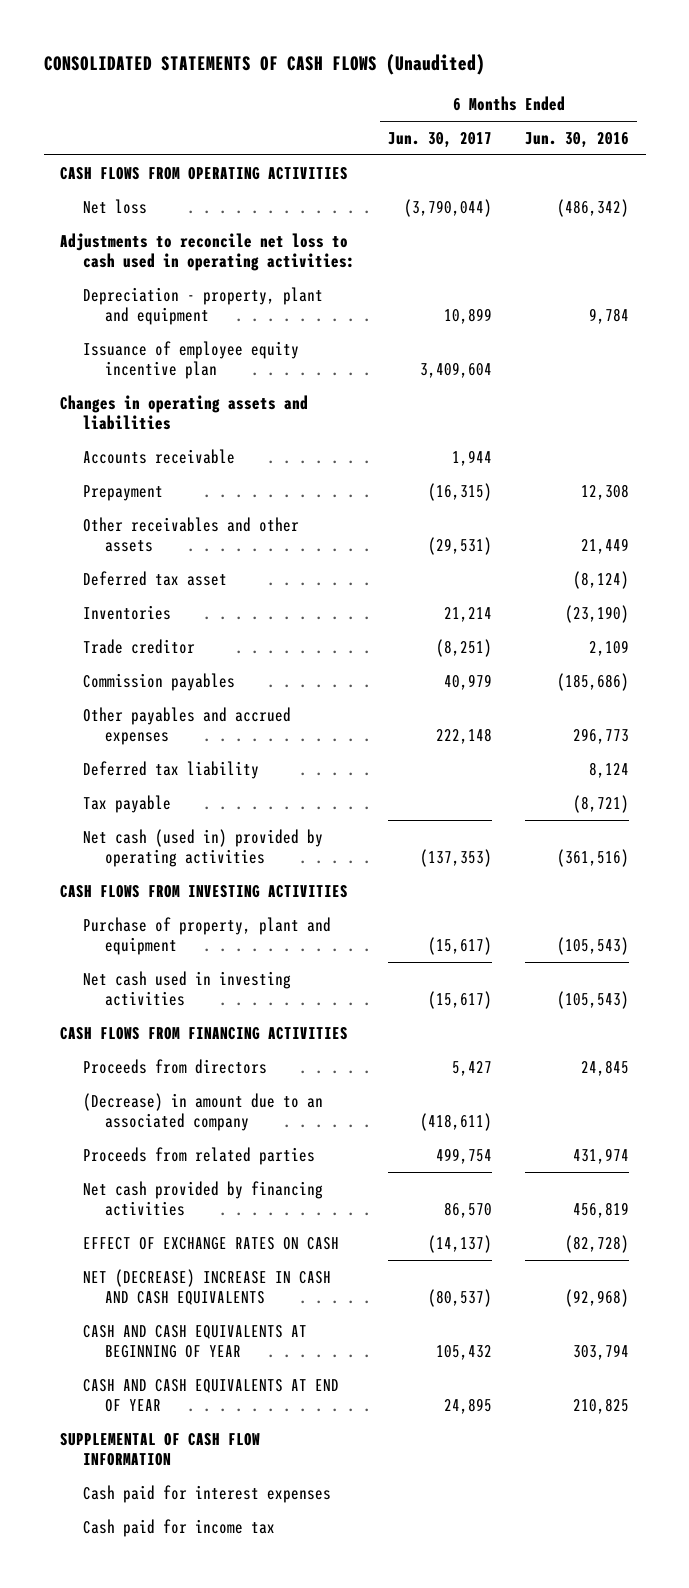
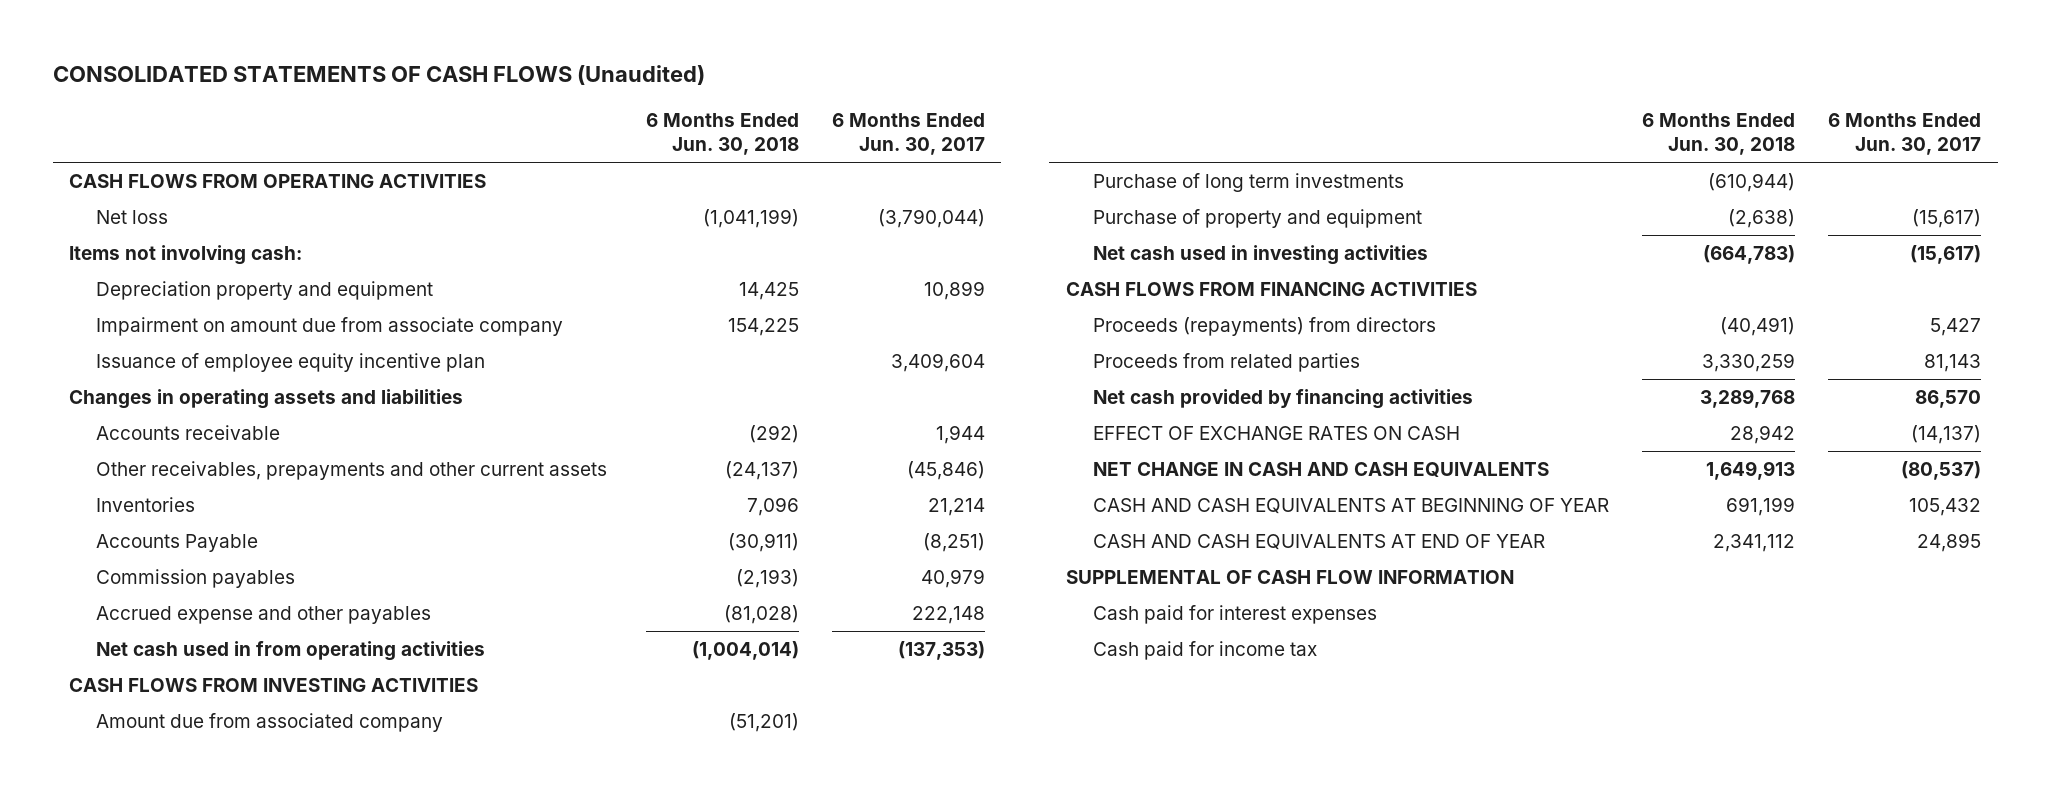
- | 6 Months Ended Jun. 30, 2017 | 6 Months Ended Jun. 30, 2016
+ | 6 Months Ended Jun. 30, 2018 | 6 Months Ended Jun. 30, 2017
- Adjustments to reconcile net loss to cash used in operating activities:
- Depreciation - property, plant and equipment | 10,899 | 9,784
+ Items not involving cash:
+ Depreciation property and equipment | 14,425 | 10,899
+ Impairment on amount due from associate company | 154,225 |
- Prepayment | (16,315) | 12,308
- Other receivables and other assets | (29,531) | 21,449
- Deferred tax asset | | (8,124)
+ Other receivables, prepayments and other current assets | (24,137) | (45,846)
- Trade creditor | (8,251) | 2,109
+ Accounts Payable | (30,911) | (8,251)
- Other payables and accrued expenses | 222,148 | 296,773
- Deferred tax liability | | 8,124
- Tax payable | | (8,721)
- Net cash (used in) provided by operating activities | (137,353) | (361,516)
+ Accrued expense and other payables | (81,028) | 222,148
+ Net cash used in from operating activities | (1,004,014) | (137,353)
- Purchase of property, plant and equipment | (15,617) | (105,543)
+ Amount due from associated company | (51,201) |
+ Purchase of long term investments | (610,944) |
+ Purchase of property and equipment | (2,638) | (15,617)
- Proceeds from directors | 5,427 | 24,845
- (Decrease) in amount due to an associated company | (418,611) |
- Proceeds from related parties | 499,754 | 431,974
+ Proceeds (repayments) from directors | (40,491) | 5,427
+ Proceeds from related parties | 3,330,259 | 81,143
- NET (DECREASE) INCREASE IN CASH AND CASH EQUIVALENTS | (80,537) | (92,968)
+ NET CHANGE IN CASH AND CASH EQUIVALENTS | 1,649,913 | (80,537)

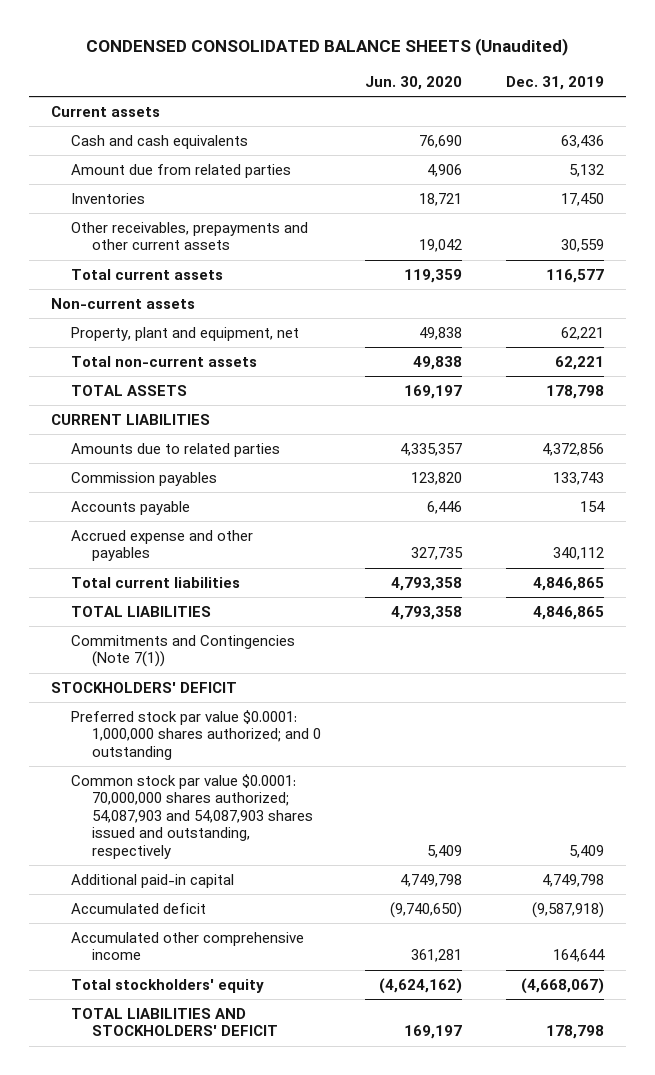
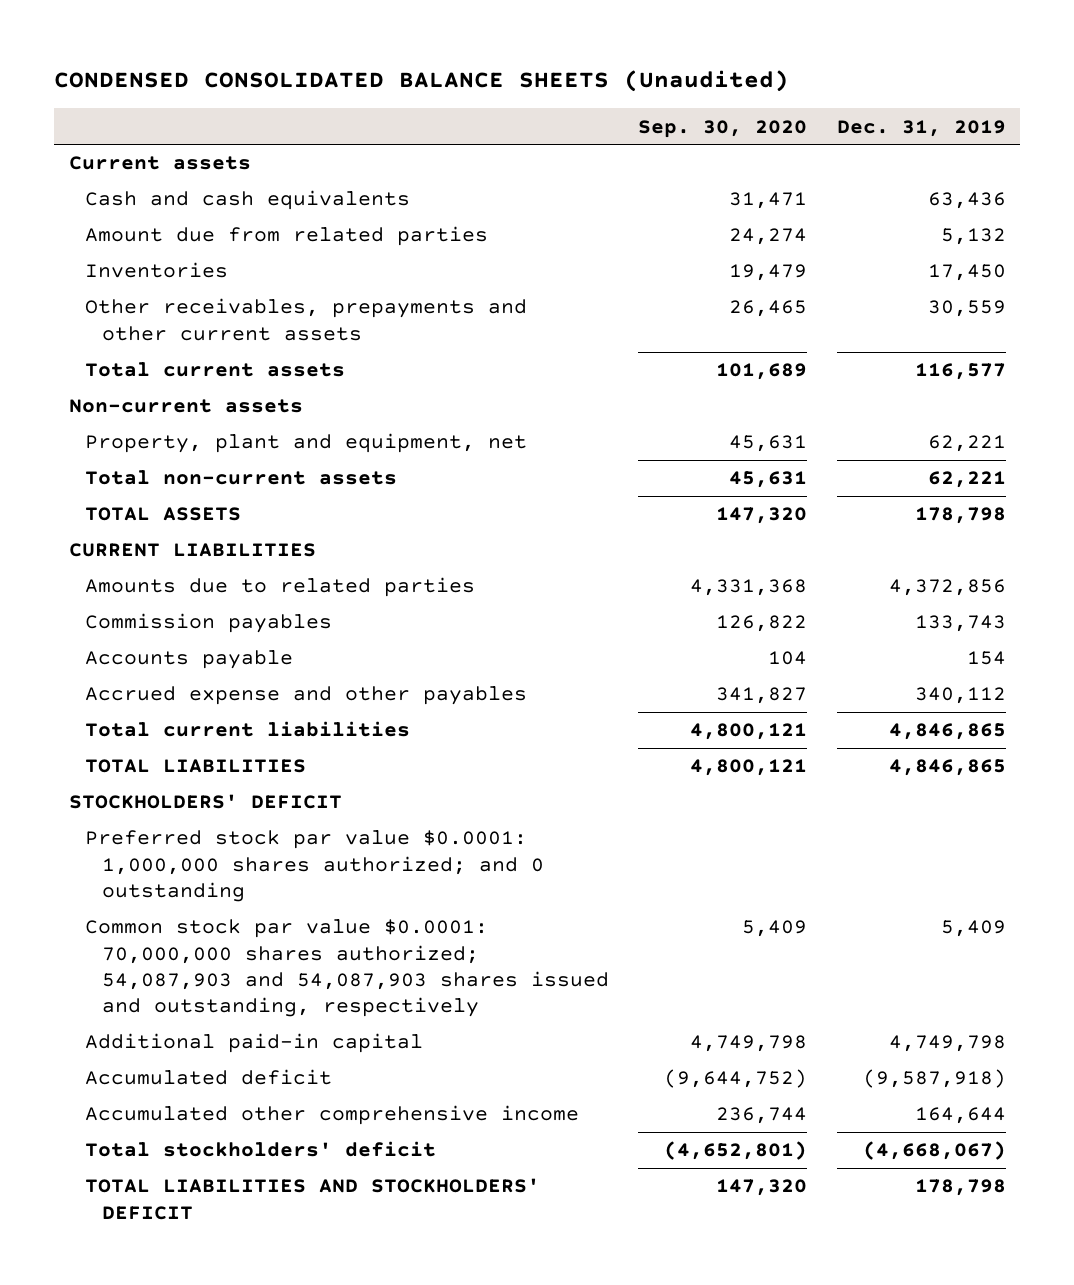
- | Jun. 30, 2020 | Dec. 31, 2019
+ | Sep. 30, 2020 | Dec. 31, 2019
- Commitments and Contingencies (Note 7(1))
- Total stockholders' equity | (4,624,162) | (4,668,067)
+ Total stockholders' deficit | (4,652,801) | (4,668,067)

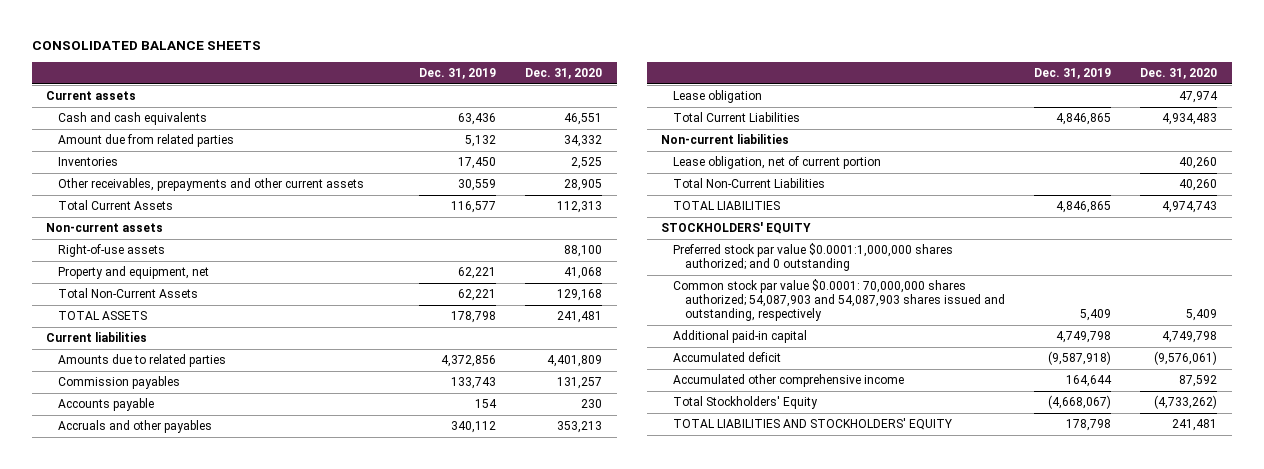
- CONDENSED CONSOLIDATED BALANCE SHEETS (Unaudited)
+ CONSOLIDATED BALANCE SHEETS
- | Sep. 30, 2020 | Dec. 31, 2019
+ | Dec. 31, 2019 | Dec. 31, 2020
- Total current assets | 101,689 | 116,577
+ Total Current Assets | 116,577 | 112,313
- Property, plant and equipment, net | 45,631 | 62,221
- Total non-current assets | 45,631 | 62,221
+ Right-of-use assets | | 88,100
+ Property and equipment, net | 62,221 | 41,068
+ Total Non-Current Assets | 62,221 | 129,168
- CURRENT LIABILITIES
+ Current liabilities
- Accrued expense and other payables | 341,827 | 340,112
- Total current liabilities | 4,800,121 | 4,846,865
+ Accruals and other payables | 340,112 | 353,213
+ Lease obligation | | 47,974
+ Total Current Liabilities | 4,846,865 | 4,934,483
+ Non-current liabilities
+ Lease obligation, net of current portion | | 40,260
+ Total Non-Current Liabilities | | 40,260
- STOCKHOLDERS' DEFICIT
- Preferred stock par value $0.0001: 1,000,000 shares authorized; and 0 outstanding
+ STOCKHOLDERS' EQUITY
+ Preferred stock par value $0.0001:1,000,000 shares authorized; and 0 outstanding
- Total stockholders' deficit | (4,652,801) | (4,668,067)
- TOTAL LIABILITIES AND STOCKHOLDERS' DEFICIT | 147,320 | 178,798
+ Total Stockholders' Equity | (4,668,067) | (4,733,262)
+ TOTAL LIABILITIES AND STOCKHOLDERS' EQUITY | 178,798 | 241,481

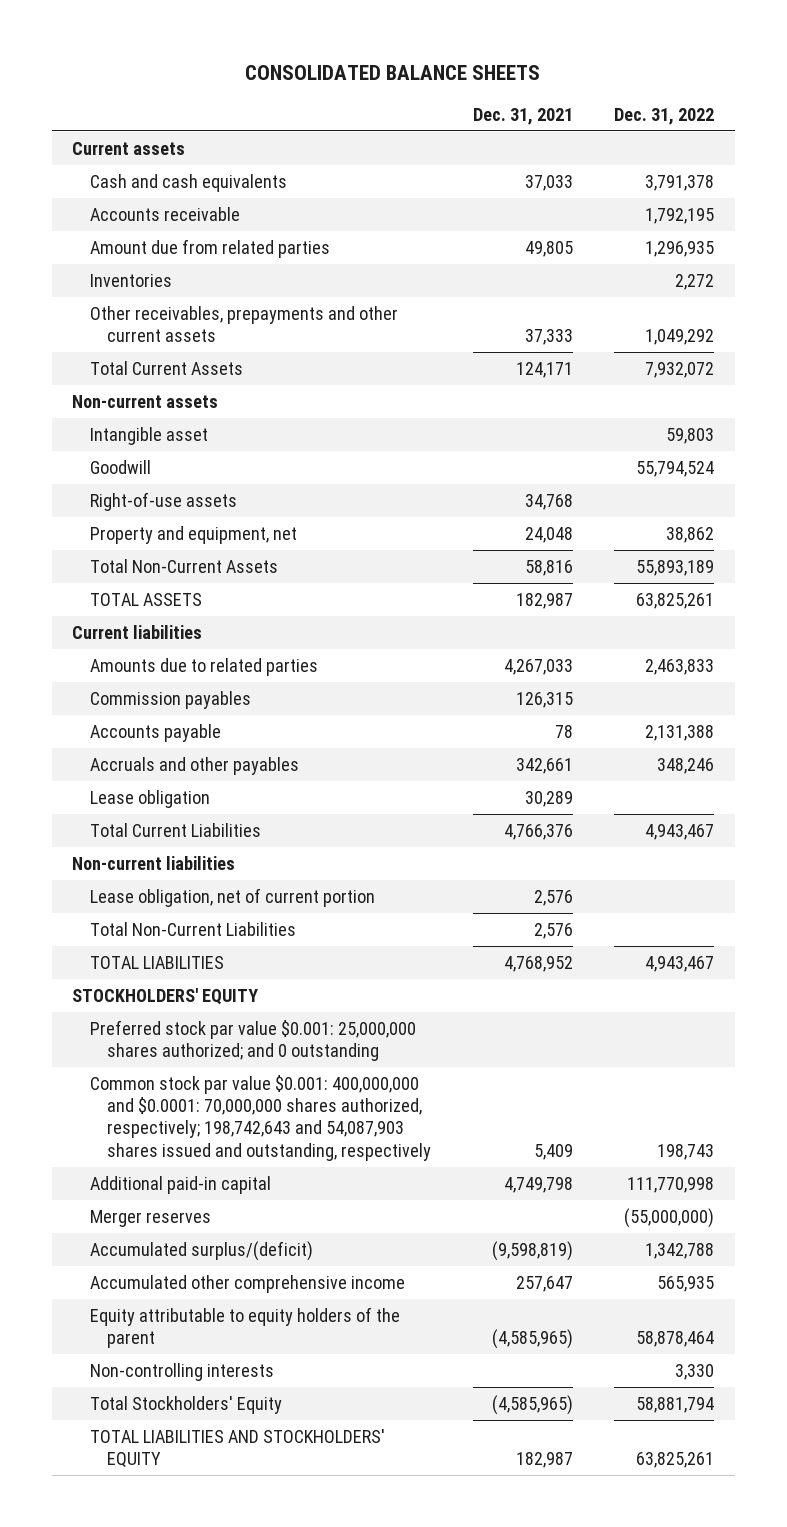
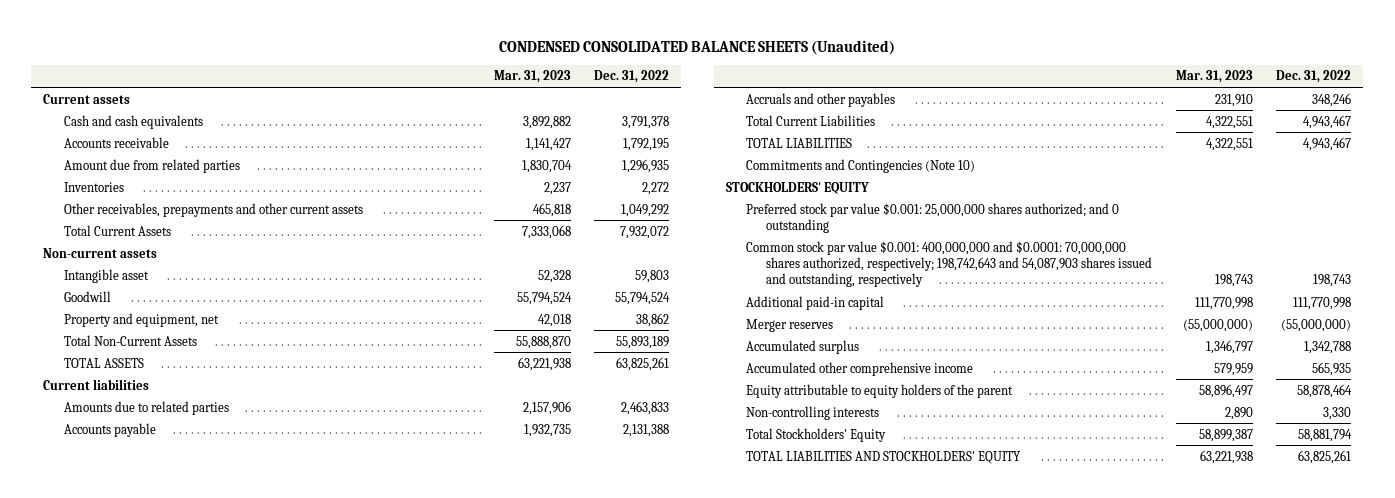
- CONSOLIDATED BALANCE SHEETS
+ CONDENSED CONSOLIDATED BALANCE SHEETS (Unaudited)
- | Dec. 31, 2021 | Dec. 31, 2022
+ | Mar. 31, 2023 | Dec. 31, 2022
- Right-of-use assets | 34,768 |
- Commission payables | 126,315 |
- Lease obligation | 30,289 |
- Non-current liabilities
- Lease obligation, net of current portion | 2,576 |
- Total Non-Current Liabilities | 2,576 |
+ Commitments and Contingencies (Note 10)
- Accumulated surplus/(deficit) | (9,598,819) | 1,342,788
+ Accumulated surplus | 1,346,797 | 1,342,788

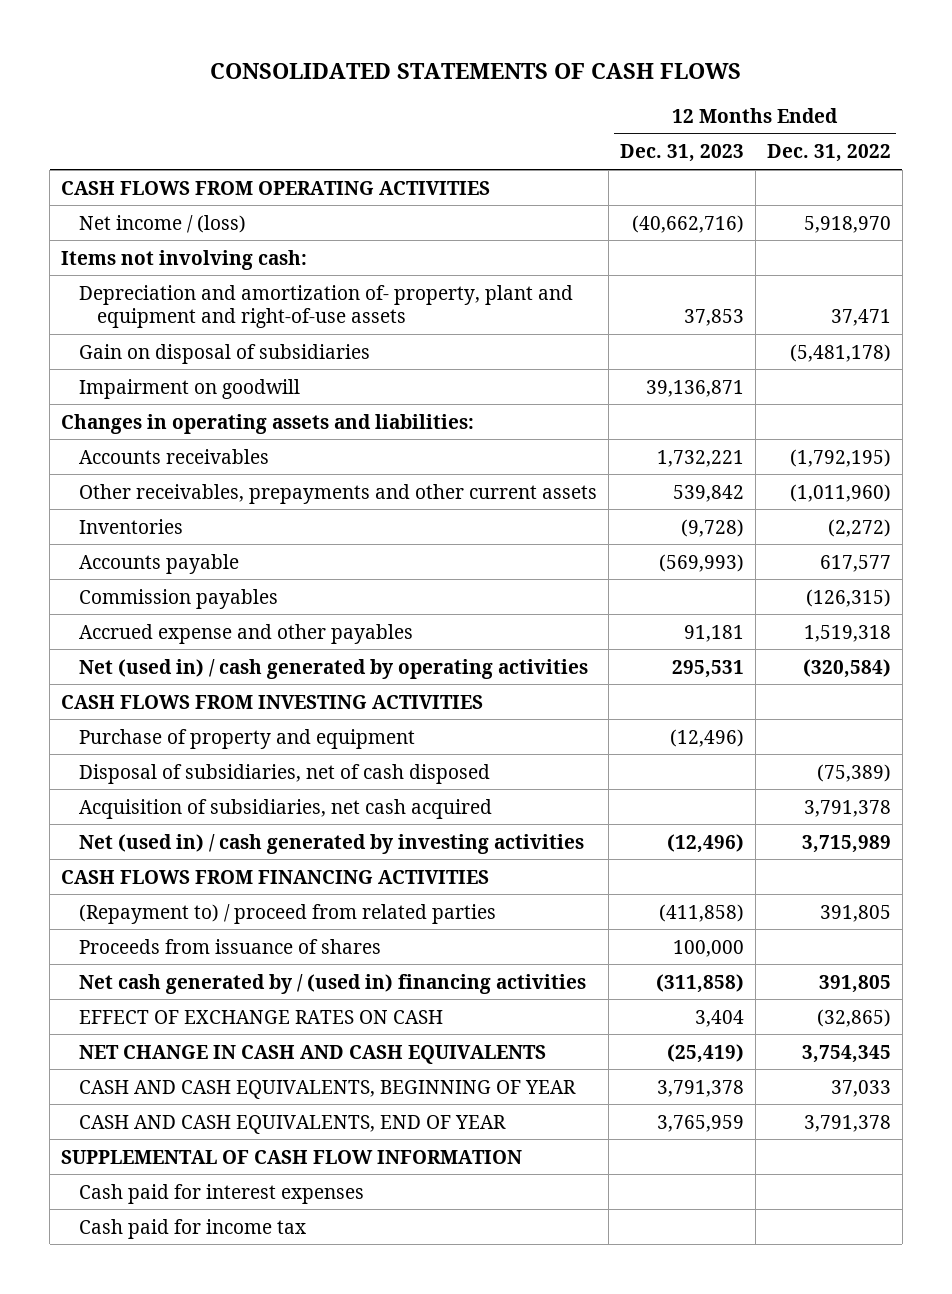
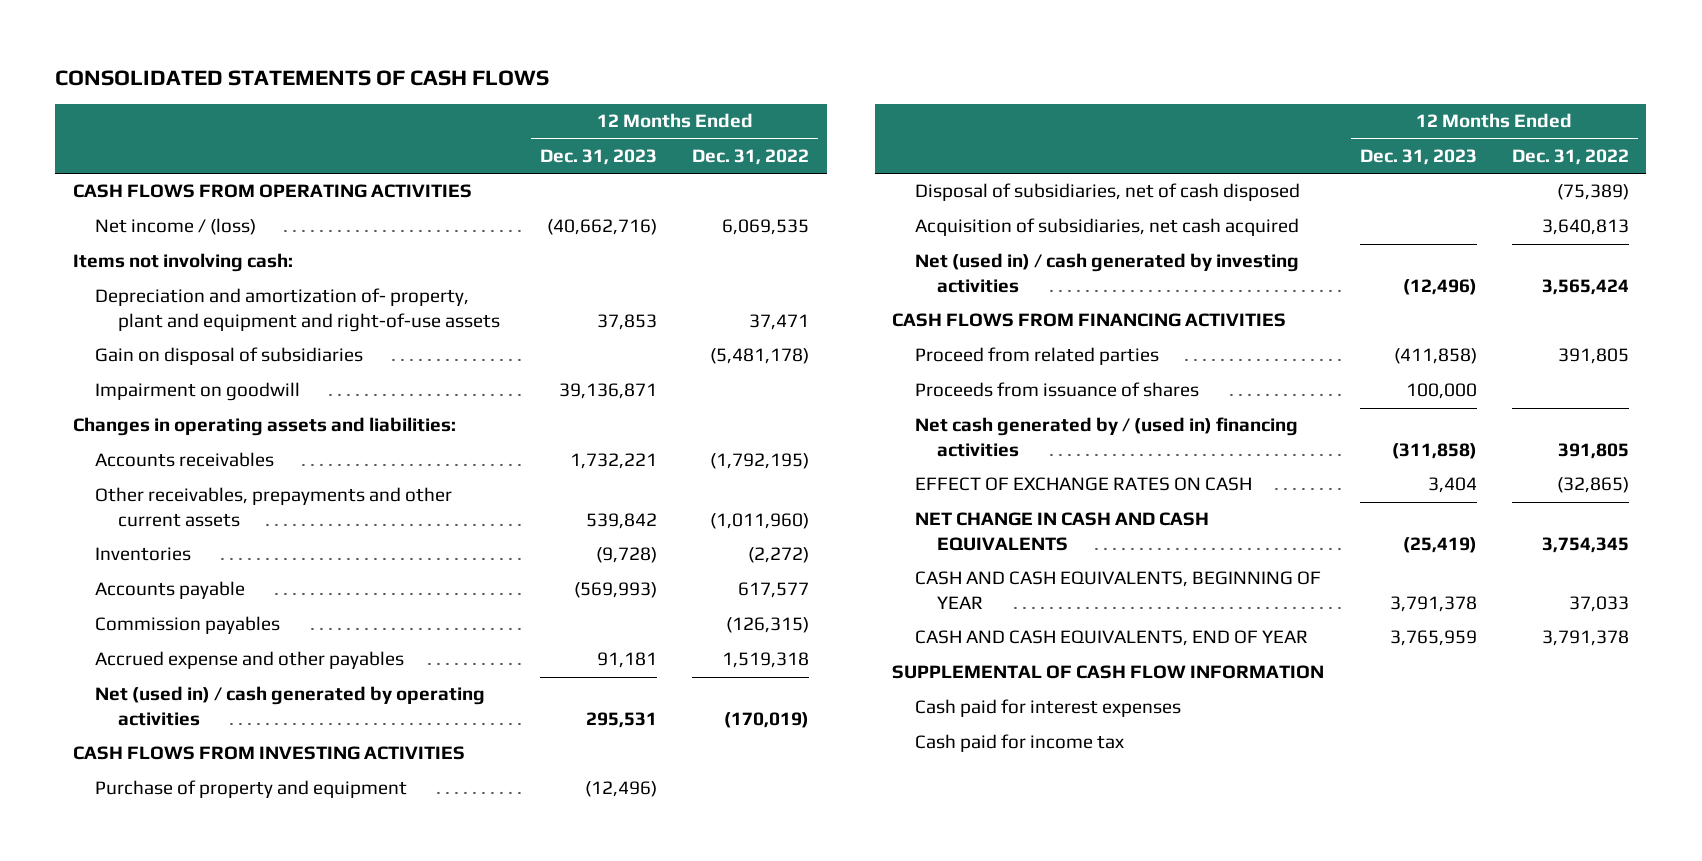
- Net income / (loss) | (40,662,716) | 5,918,970
+ Net income / (loss) | (40,662,716) | 6,069,535
- Net (used in) / cash generated by operating activities | 295,531 | (320,584)
+ Net (used in) / cash generated by operating activities | 295,531 | (170,019)
- Acquisition of subsidiaries, net cash acquired | | 3,791,378
- Net (used in) / cash generated by investing activities | (12,496) | 3,715,989
+ Acquisition of subsidiaries, net cash acquired | | 3,640,813
+ Net (used in) / cash generated by investing activities | (12,496) | 3,565,424
- (Repayment to) / proceed from related parties | (411,858) | 391,805
+ Proceed from related parties | (411,858) | 391,805

